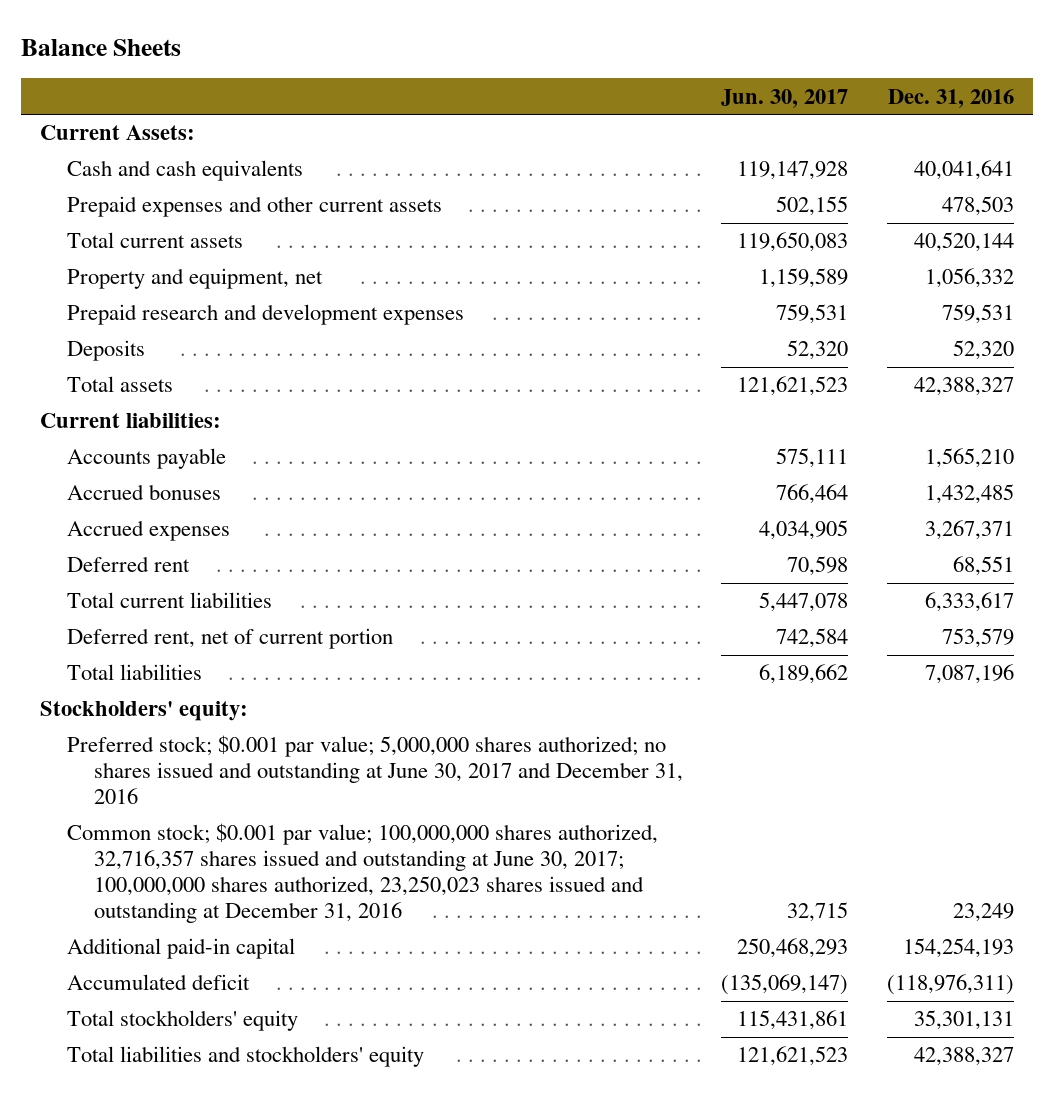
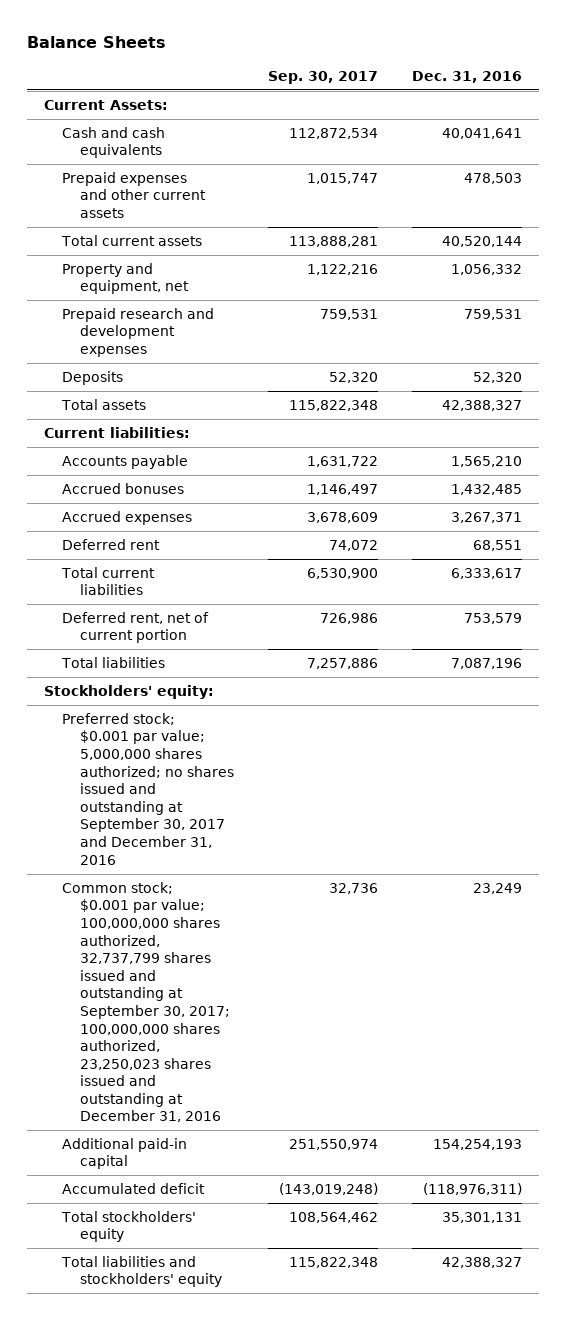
- | Jun. 30, 2017 | Dec. 31, 2016
+ | Sep. 30, 2017 | Dec. 31, 2016
- Preferred stock; $0.001 par value; 5,000,000 shares authorized; no shares issued and outstanding at June 30, 2017 and December 31, 2016
- Common stock; $0.001 par value; 100,000,000 shares authorized, 32,716,357 shares issued and outstanding at June 30, 2017; 100,000,000 shares authorized, 23,250,023 shares issued and outstanding at December 31, 2016 | 32,715 | 23,249
+ Preferred stock; $0.001 par value; 5,000,000 shares authorized; no shares issued and outstanding at September 30, 2017 and December 31, 2016
+ Common stock; $0.001 par value; 100,000,000 shares authorized, 32,737,799 shares issued and outstanding at September 30, 2017; 100,000,000 shares authorized, 23,250,023 shares issued and outstanding at December 31, 2016 | 32,736 | 23,249

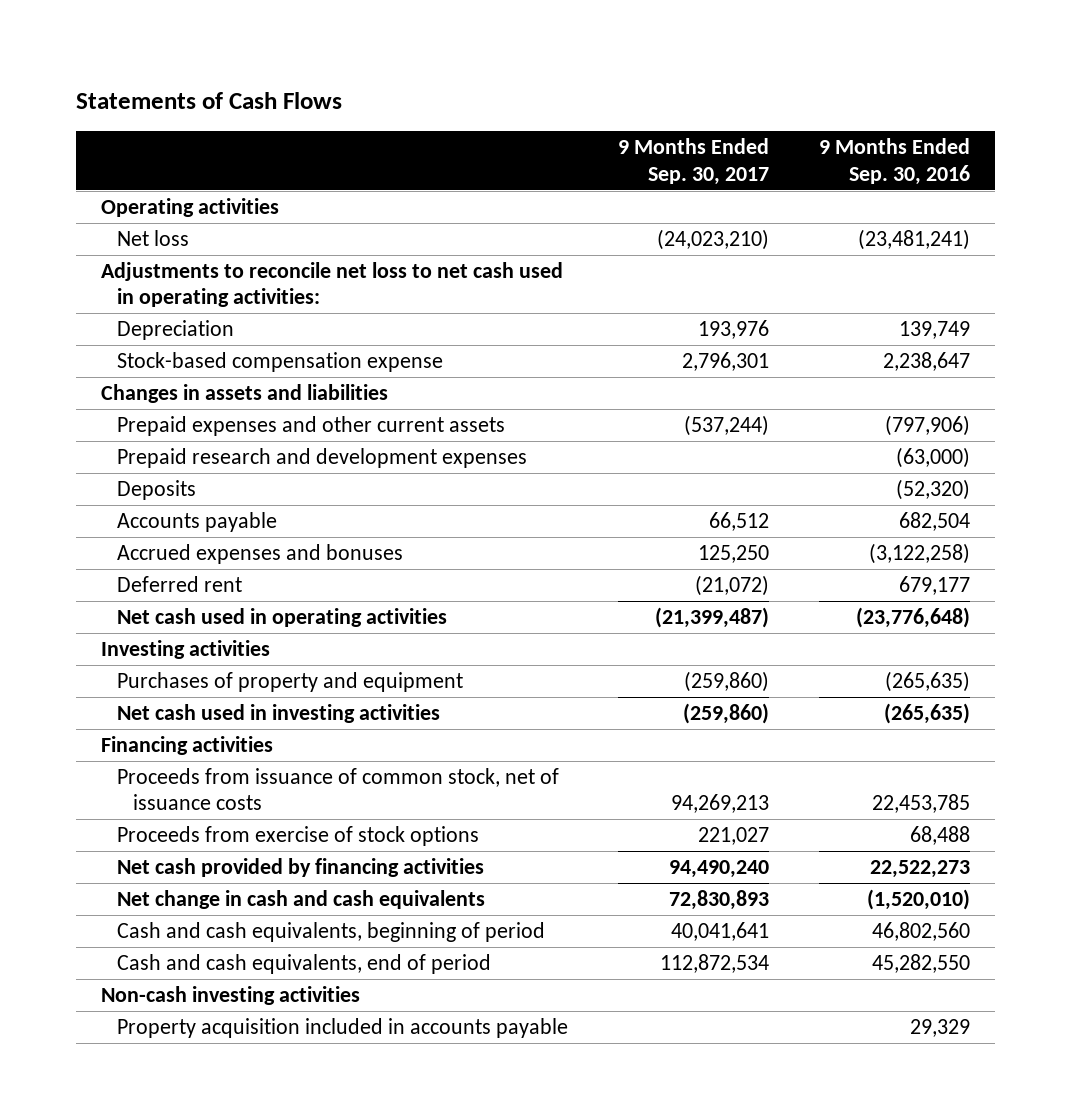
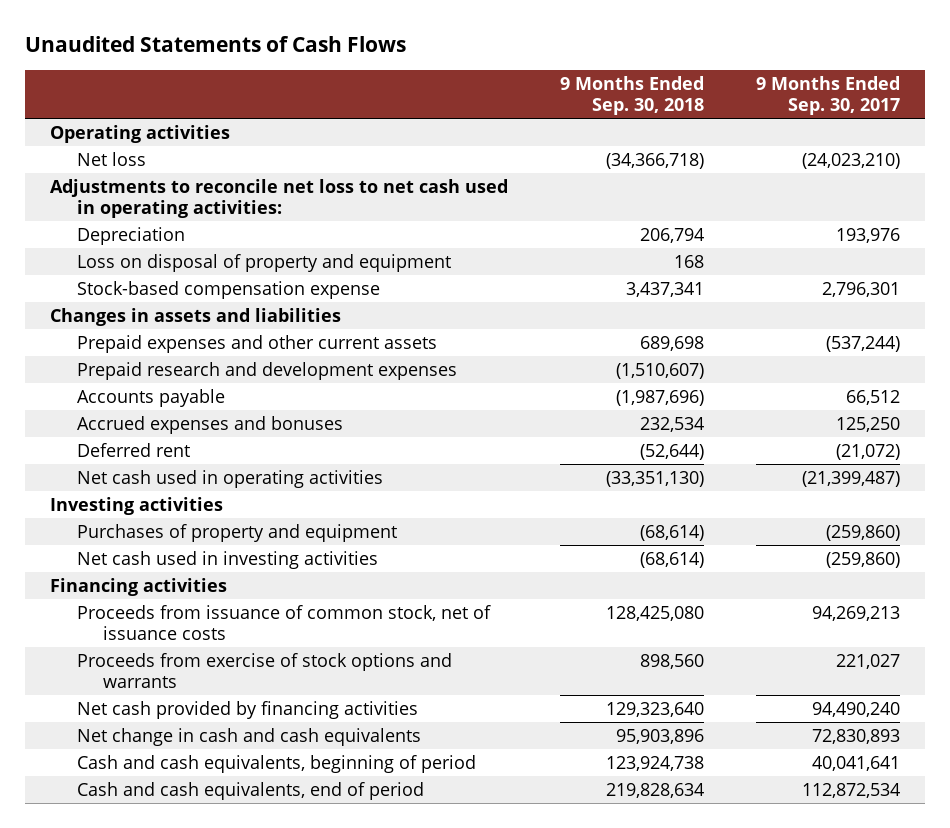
- Statements of Cash Flows
+ Unaudited Statements of Cash Flows
- | 9 Months Ended Sep. 30, 2017 | 9 Months Ended Sep. 30, 2016
+ | 9 Months Ended Sep. 30, 2018 | 9 Months Ended Sep. 30, 2017
+ Loss on disposal of property and equipment | 168 |
- Deposits | | (52,320)
- Proceeds from exercise of stock options | 221,027 | 68,488
+ Proceeds from exercise of stock options and warrants | 898,560 | 221,027
- Non-cash investing activities
- Property acquisition included in accounts payable | | 29,329

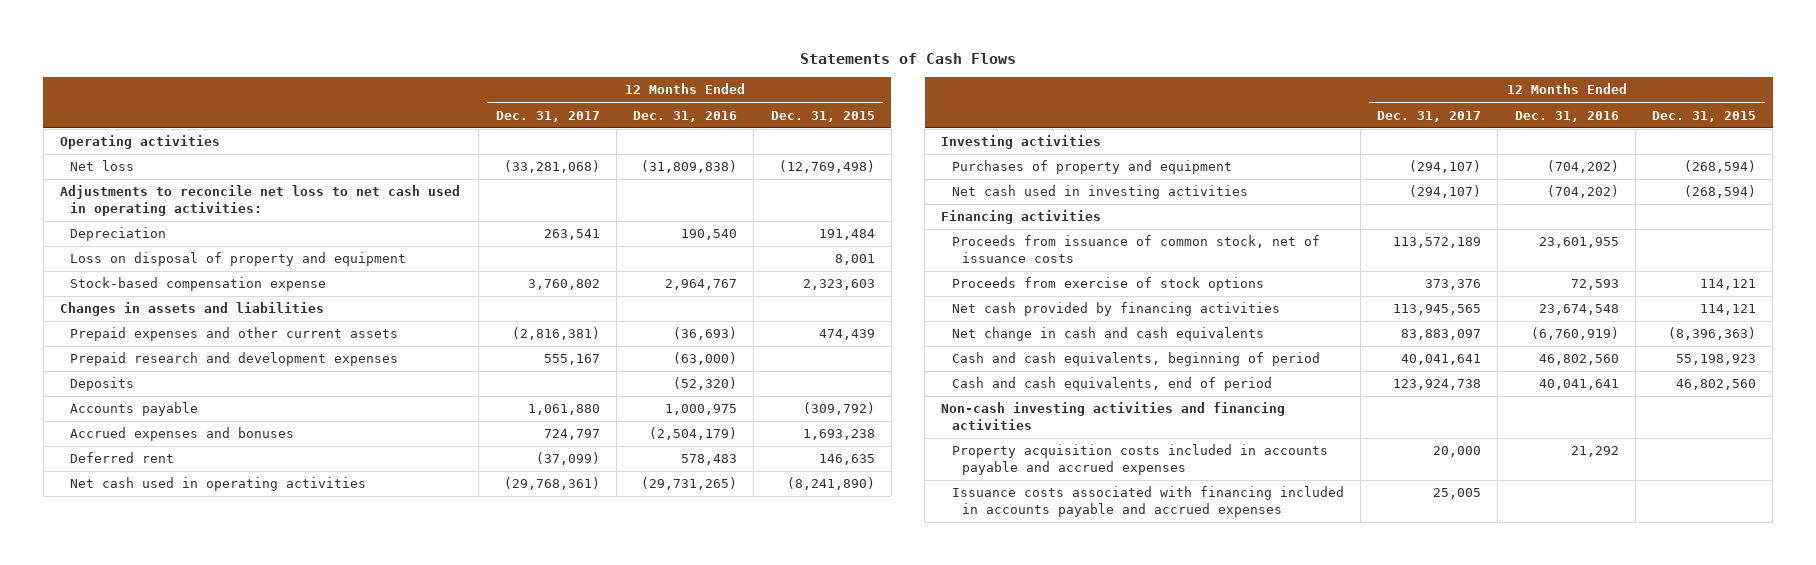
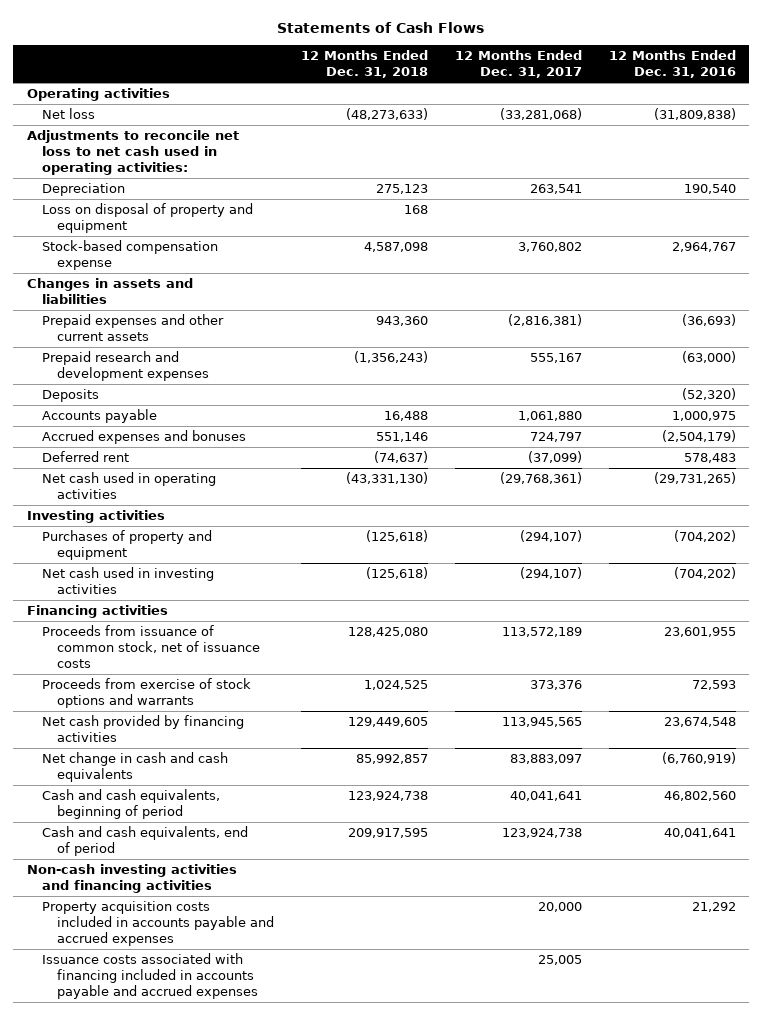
- | 12 Months Ended Dec. 31, 2017 | 12 Months Ended Dec. 31, 2016 | 12 Months Ended Dec. 31, 2015
+ | 12 Months Ended Dec. 31, 2018 | 12 Months Ended Dec. 31, 2017 | 12 Months Ended Dec. 31, 2016
- Proceeds from exercise of stock options | 373,376 | 72,593 | 114,121
+ Proceeds from exercise of stock options and warrants | 1,024,525 | 373,376 | 72,593

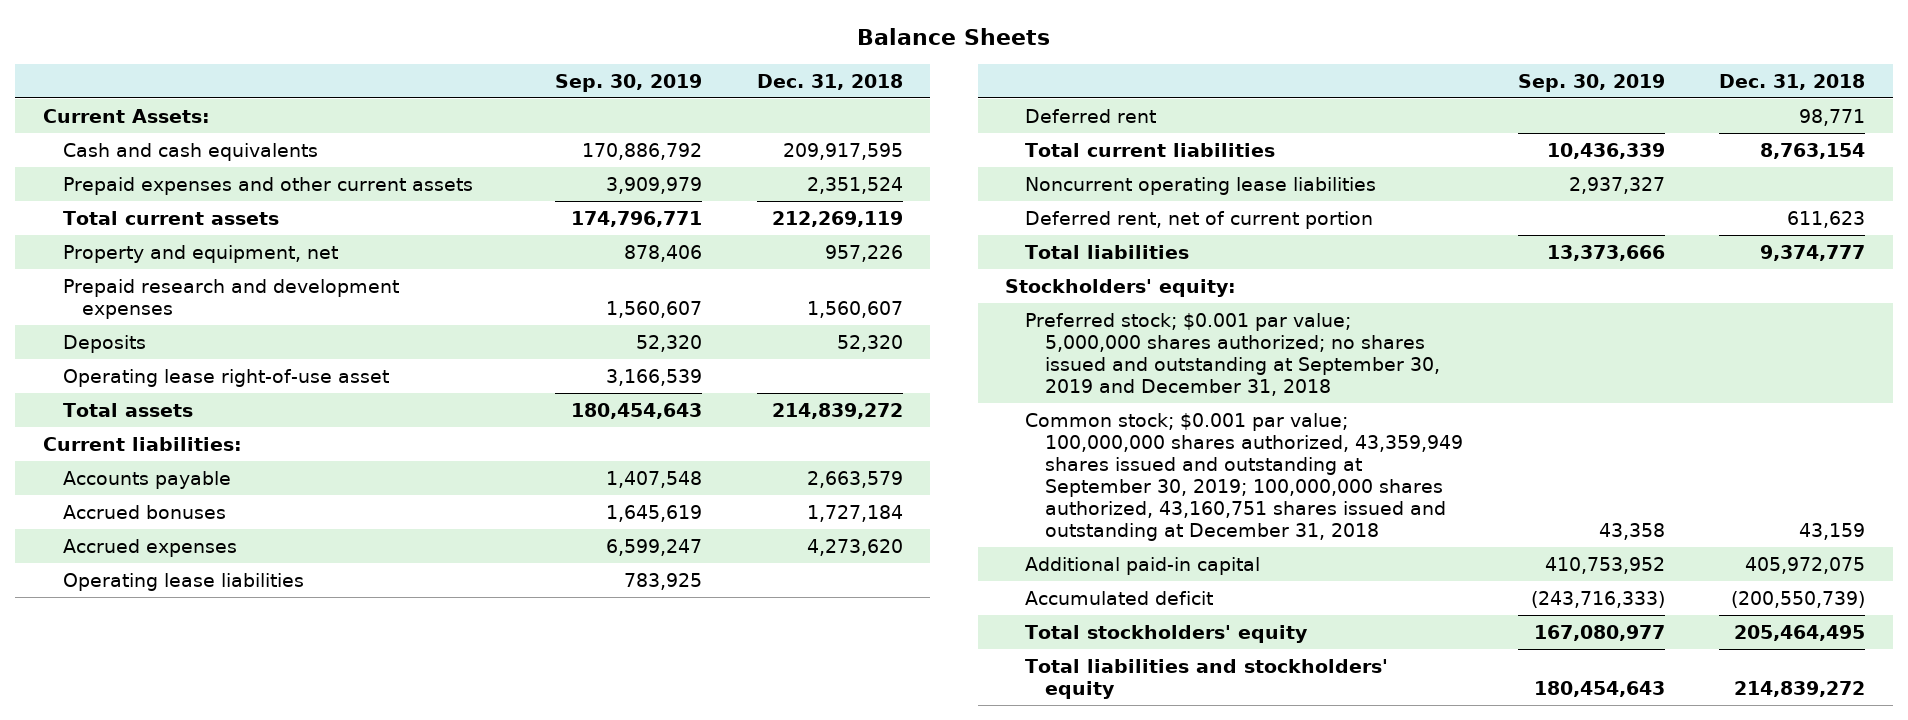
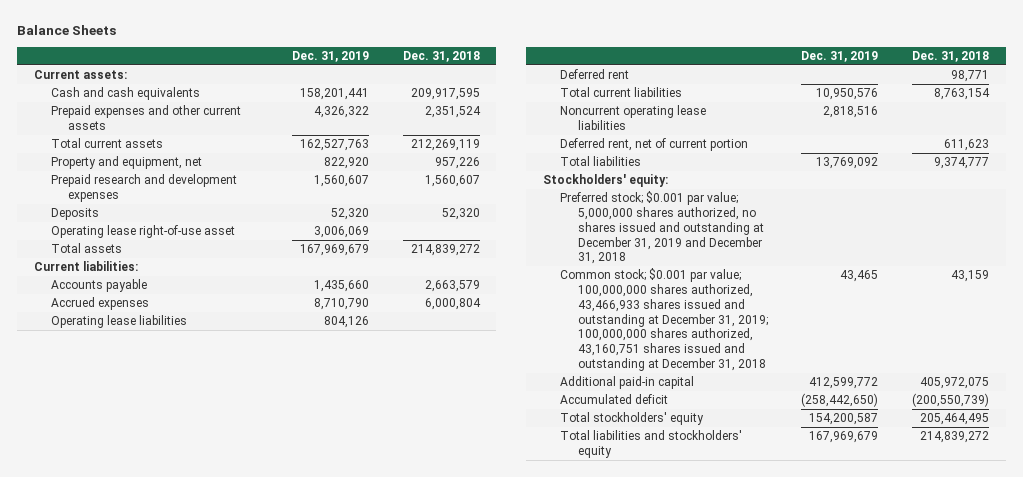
- | Sep. 30, 2019 | Dec. 31, 2018
+ | Dec. 31, 2019 | Dec. 31, 2018
- Current Assets:
+ Current assets:
- Accrued bonuses | 1,645,619 | 1,727,184
- Accrued expenses | 6,599,247 | 4,273,620
+ Accrued expenses | 8,710,790 | 6,000,804
- Preferred stock; $0.001 par value; 5,000,000 shares authorized; no shares issued and outstanding at September 30, 2019 and December 31, 2018
- Common stock; $0.001 par value; 100,000,000 shares authorized, 43,359,949 shares issued and outstanding at September 30, 2019; 100,000,000 shares authorized, 43,160,751 shares issued and outstanding at December 31, 2018 | 43,358 | 43,159
+ Preferred stock; $0.001 par value; 5,000,000 shares authorized, no shares issued and outstanding at December 31, 2019 and December 31, 2018
+ Common stock; $0.001 par value; 100,000,000 shares authorized, 43,466,933 shares issued and outstanding at December 31, 2019; 100,000,000 shares authorized, 43,160,751 shares issued and outstanding at December 31, 2018 | 43,465 | 43,159

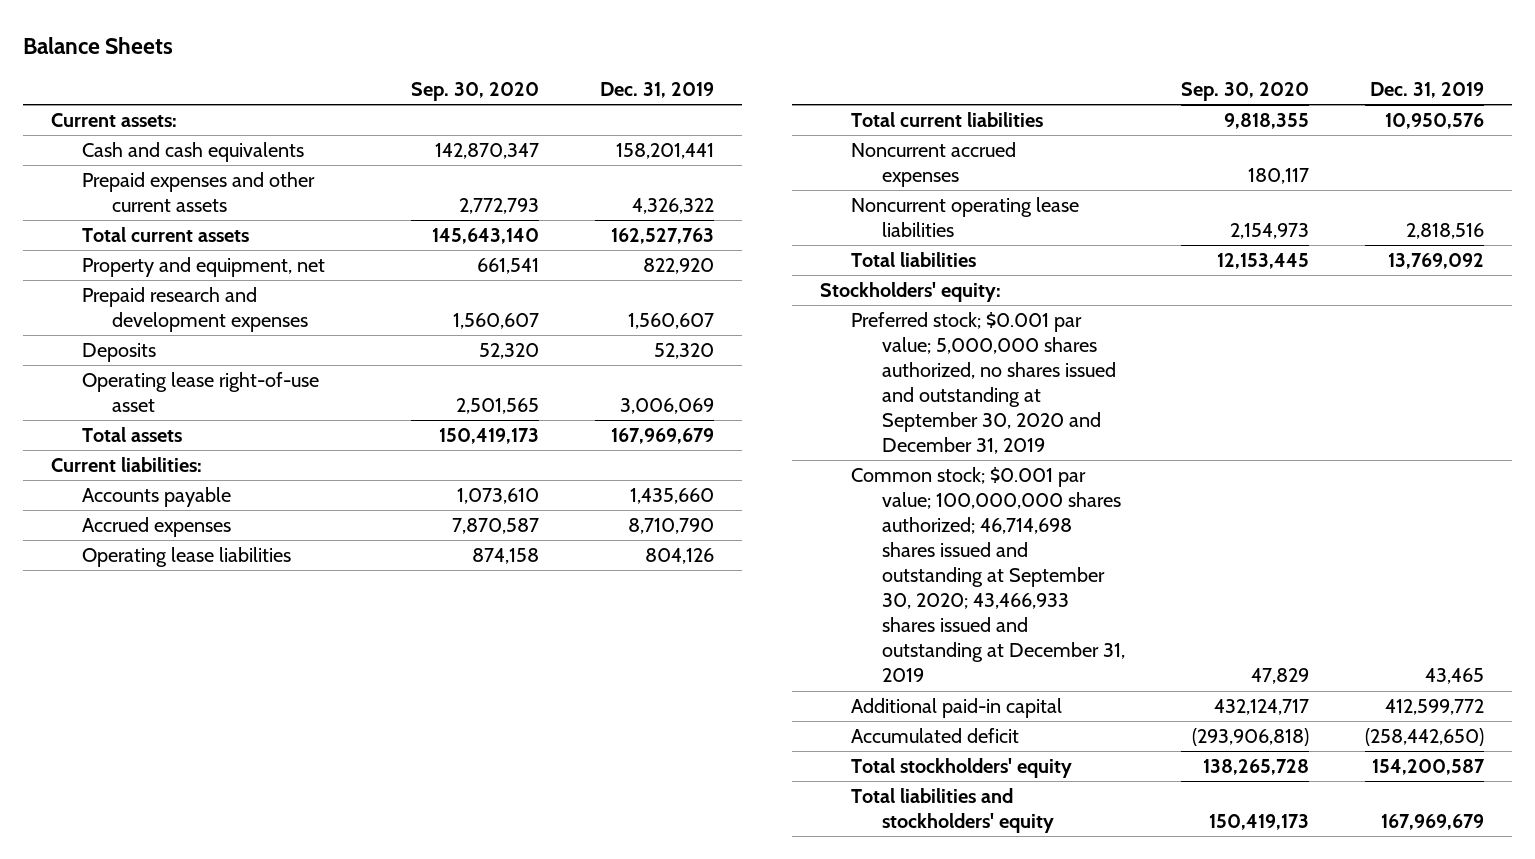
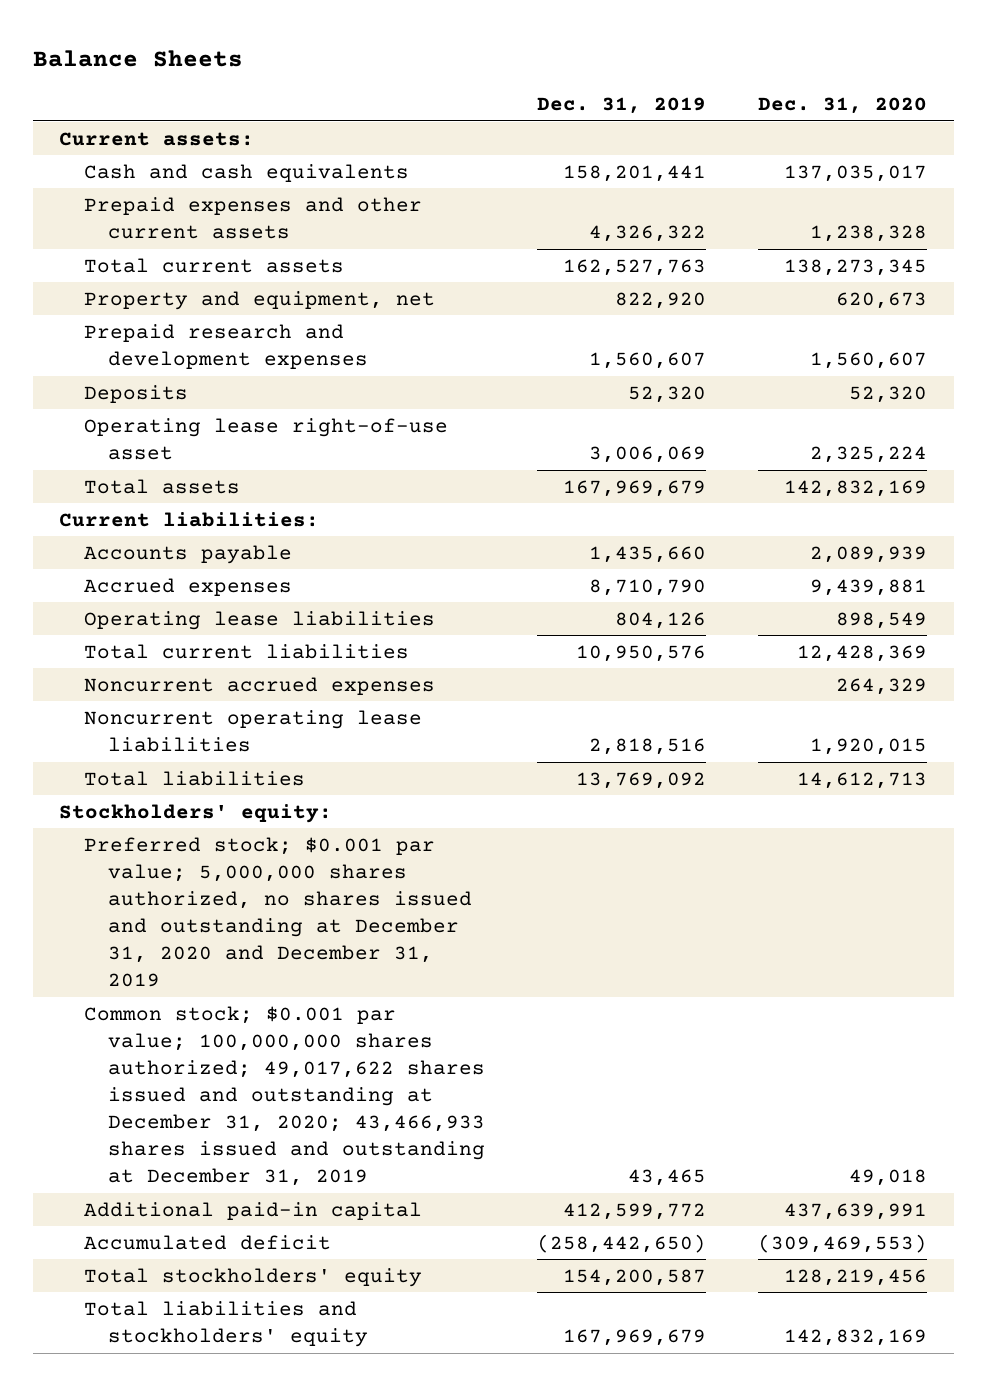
- | Sep. 30, 2020 | Dec. 31, 2019
+ | Dec. 31, 2019 | Dec. 31, 2020
- Preferred stock; $0.001 par value; 5,000,000 shares authorized, no shares issued and outstanding at September 30, 2020 and December 31, 2019
- Common stock; $0.001 par value; 100,000,000 shares authorized; 46,714,698 shares issued and outstanding at September 30, 2020; 43,466,933 shares issued and outstanding at December 31, 2019 | 47,829 | 43,465
+ Preferred stock; $0.001 par value; 5,000,000 shares authorized, no shares issued and outstanding at December 31, 2020 and December 31, 2019
+ Common stock; $0.001 par value; 100,000,000 shares authorized; 49,017,622 shares issued and outstanding at December 31, 2020; 43,466,933 shares issued and outstanding at December 31, 2019 | 43,465 | 49,018

